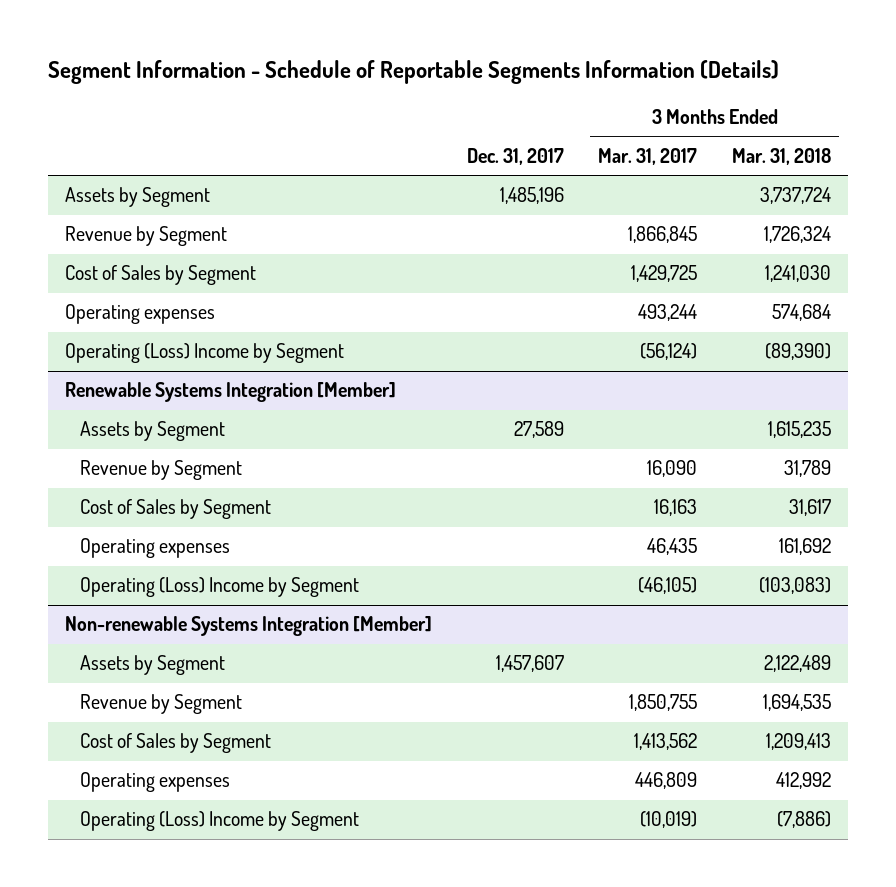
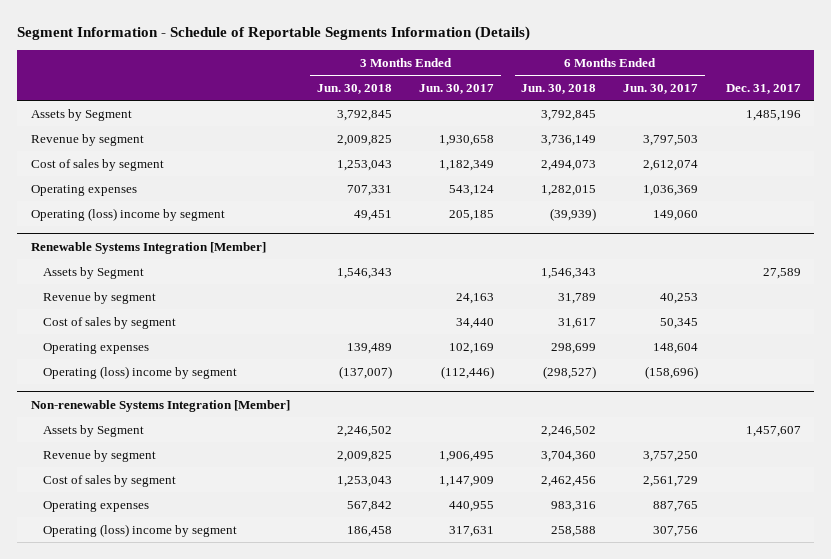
- | Dec. 31, 2017 | 3 Months Ended Mar. 31, 2017 | 3 Months Ended Mar. 31, 2018
+ | 3 Months Ended Jun. 30, 2018 | 3 Months Ended Jun. 30, 2017 | 6 Months Ended Jun. 30, 2018 | 6 Months Ended Jun. 30, 2017 | Dec. 31, 2017
- Revenue by Segment | | 1,866,845 | 1,726,324
- Cost of Sales by Segment | | 1,429,725 | 1,241,030
+ Revenue by segment | 2,009,825 | 1,930,658 | 3,736,149 | 3,797,503 |
+ Cost of sales by segment | 1,253,043 | 1,182,349 | 2,494,073 | 2,612,074 |
- Operating (Loss) Income by Segment | | (56,124) | (89,390)
+ Operating (loss) income by segment | 49,451 | 205,185 | (39,939) | 149,060 |
@ Renewable Systems Integration [Member]
- Revenue by Segment | | 16,090 | 31,789
- Cost of Sales by Segment | | 16,163 | 31,617
+ Revenue by segment | | 24,163 | 31,789 | 40,253 |
+ Cost of sales by segment | | 34,440 | 31,617 | 50,345 |
- Operating (Loss) Income by Segment | | (46,105) | (103,083)
+ Operating (loss) income by segment | (137,007) | (112,446) | (298,527) | (158,696) |
@ Non-renewable Systems Integration [Member]
- Revenue by Segment | | 1,850,755 | 1,694,535
- Cost of Sales by Segment | | 1,413,562 | 1,209,413
+ Revenue by segment | 2,009,825 | 1,906,495 | 3,704,360 | 3,757,250 |
+ Cost of sales by segment | 1,253,043 | 1,147,909 | 2,462,456 | 2,561,729 |
- Operating (Loss) Income by Segment | | (10,019) | (7,886)
+ Operating (loss) income by segment | 186,458 | 317,631 | 258,588 | 307,756 |

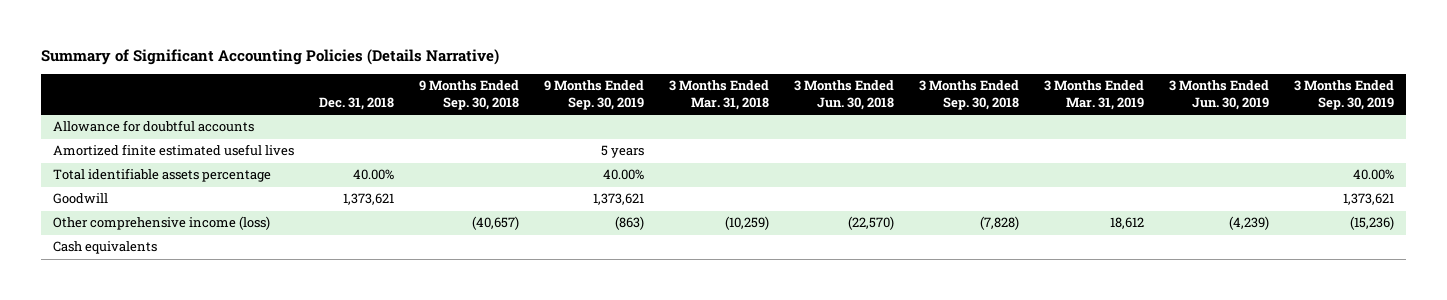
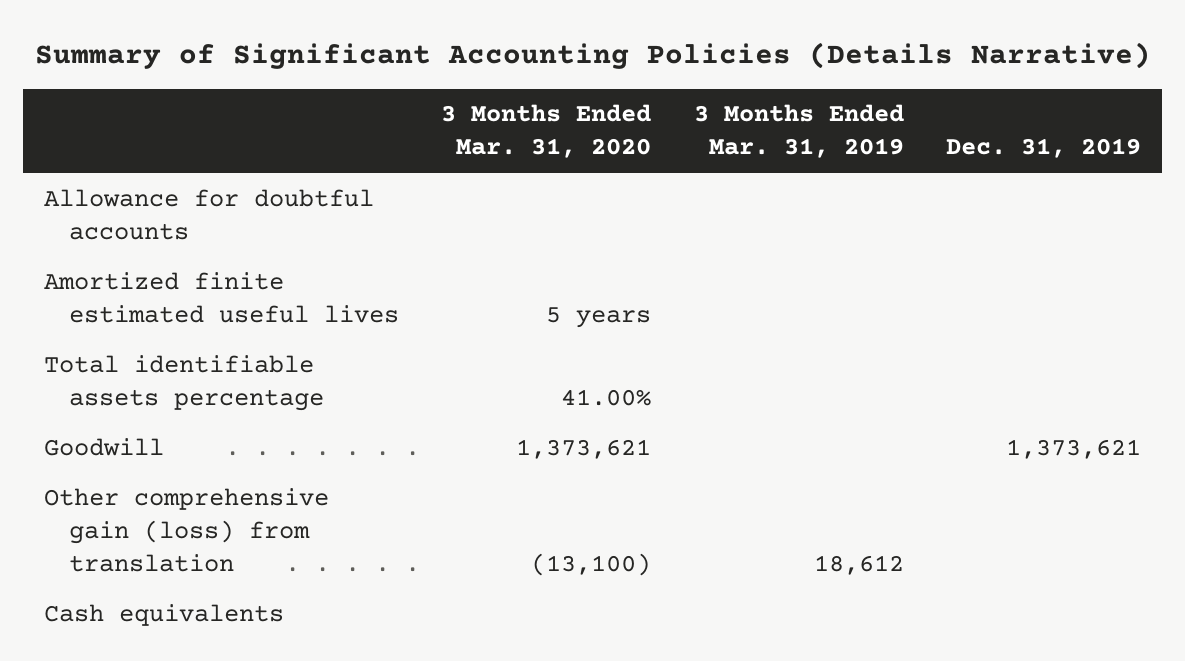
- | Dec. 31, 2018 | 9 Months Ended Sep. 30, 2018 | 9 Months Ended Sep. 30, 2019 | 3 Months Ended Mar. 31, 2018 | 3 Months Ended Jun. 30, 2018 | 3 Months Ended Sep. 30, 2018 | 3 Months Ended Mar. 31, 2019 | 3 Months Ended Jun. 30, 2019 | 3 Months Ended Sep. 30, 2019
+ | 3 Months Ended Mar. 31, 2020 | 3 Months Ended Mar. 31, 2019 | Dec. 31, 2019
- Other comprehensive income (loss) | | (40,657) | (863) | (10,259) | (22,570) | (7,828) | 18,612 | (4,239) | (15,236)
+ Other comprehensive gain (loss) from translation | (13,100) | 18,612 |

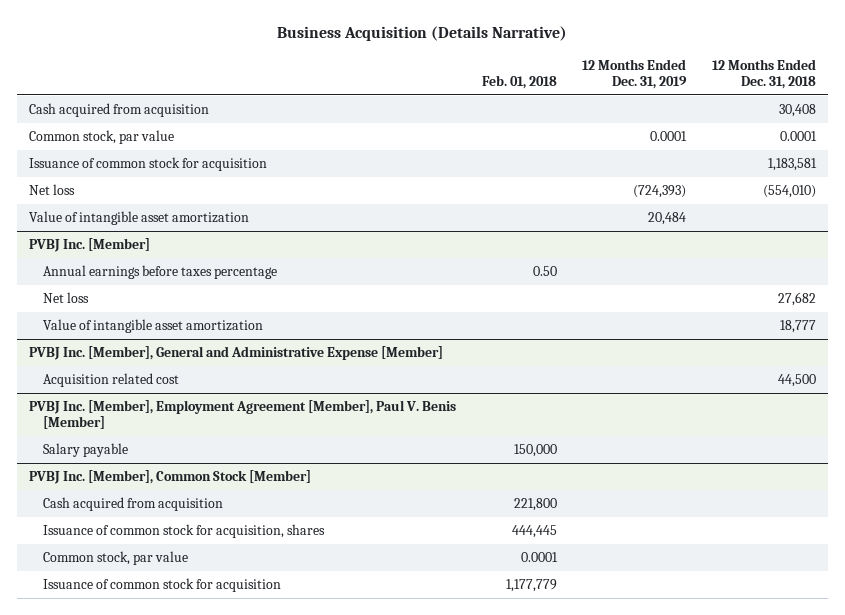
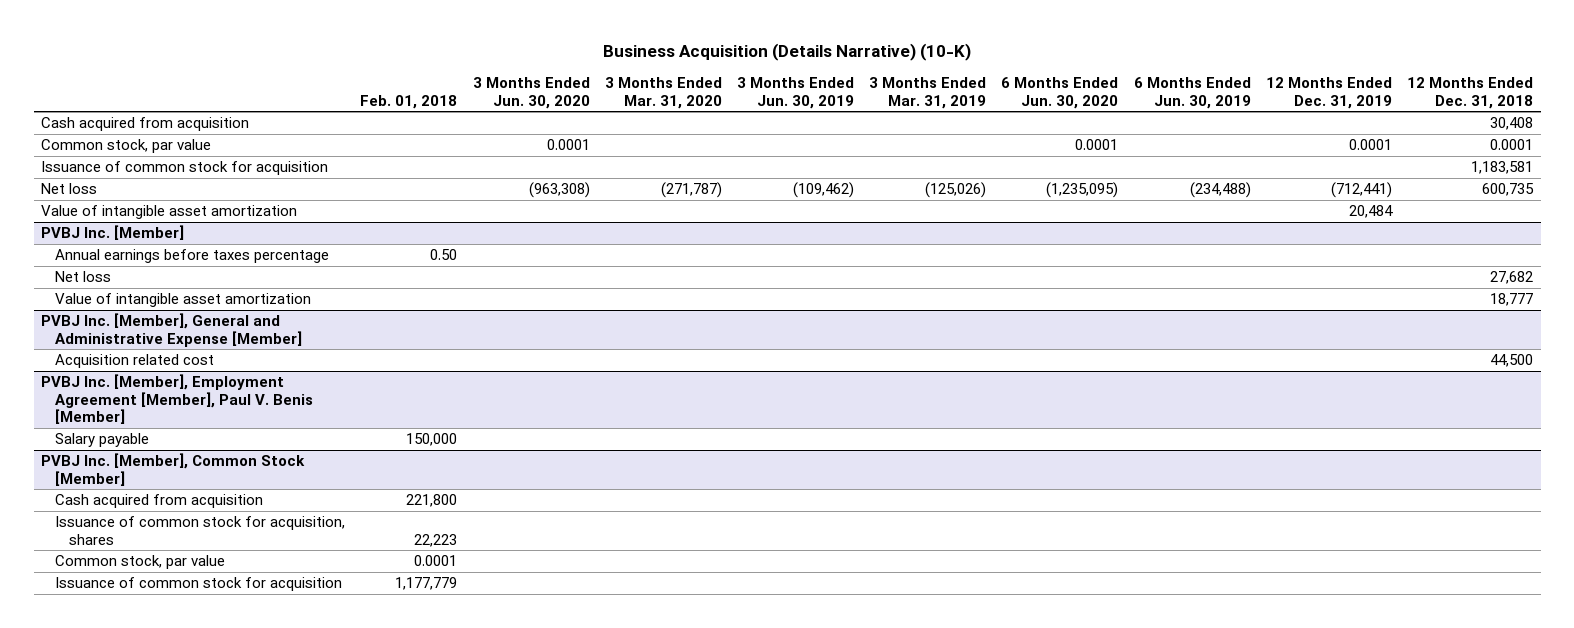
- Business Acquisition (Details Narrative)
+ Business Acquisition (Details Narrative) (10-K)
- | Feb. 01, 2018 | 12 Months Ended Dec. 31, 2019 | 12 Months Ended Dec. 31, 2018
+ | Feb. 01, 2018 | 3 Months Ended Jun. 30, 2020 | 3 Months Ended Mar. 31, 2020 | 3 Months Ended Jun. 30, 2019 | 3 Months Ended Mar. 31, 2019 | 6 Months Ended Jun. 30, 2020 | 6 Months Ended Jun. 30, 2019 | 12 Months Ended Dec. 31, 2019 | 12 Months Ended Dec. 31, 2018
- Net loss | | (724,393) | (554,010)
+ Net loss | | (963,308) | (271,787) | (109,462) | (125,026) | (1,235,095) | (234,488) | (712,441) | 600,735
@ PVBJ Inc. [Member], Common Stock [Member]
- Issuance of common stock for acquisition, shares | 444,445 | |
+ Issuance of common stock for acquisition, shares | 22,223 | | | | | | | |

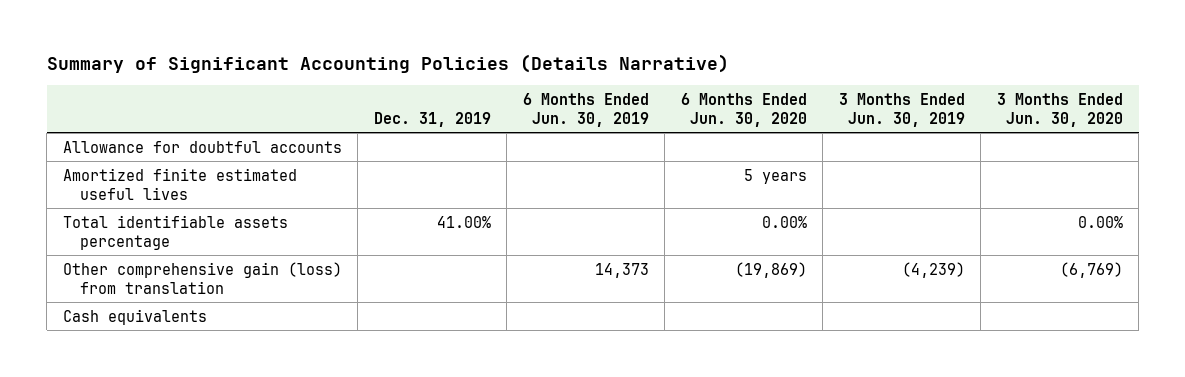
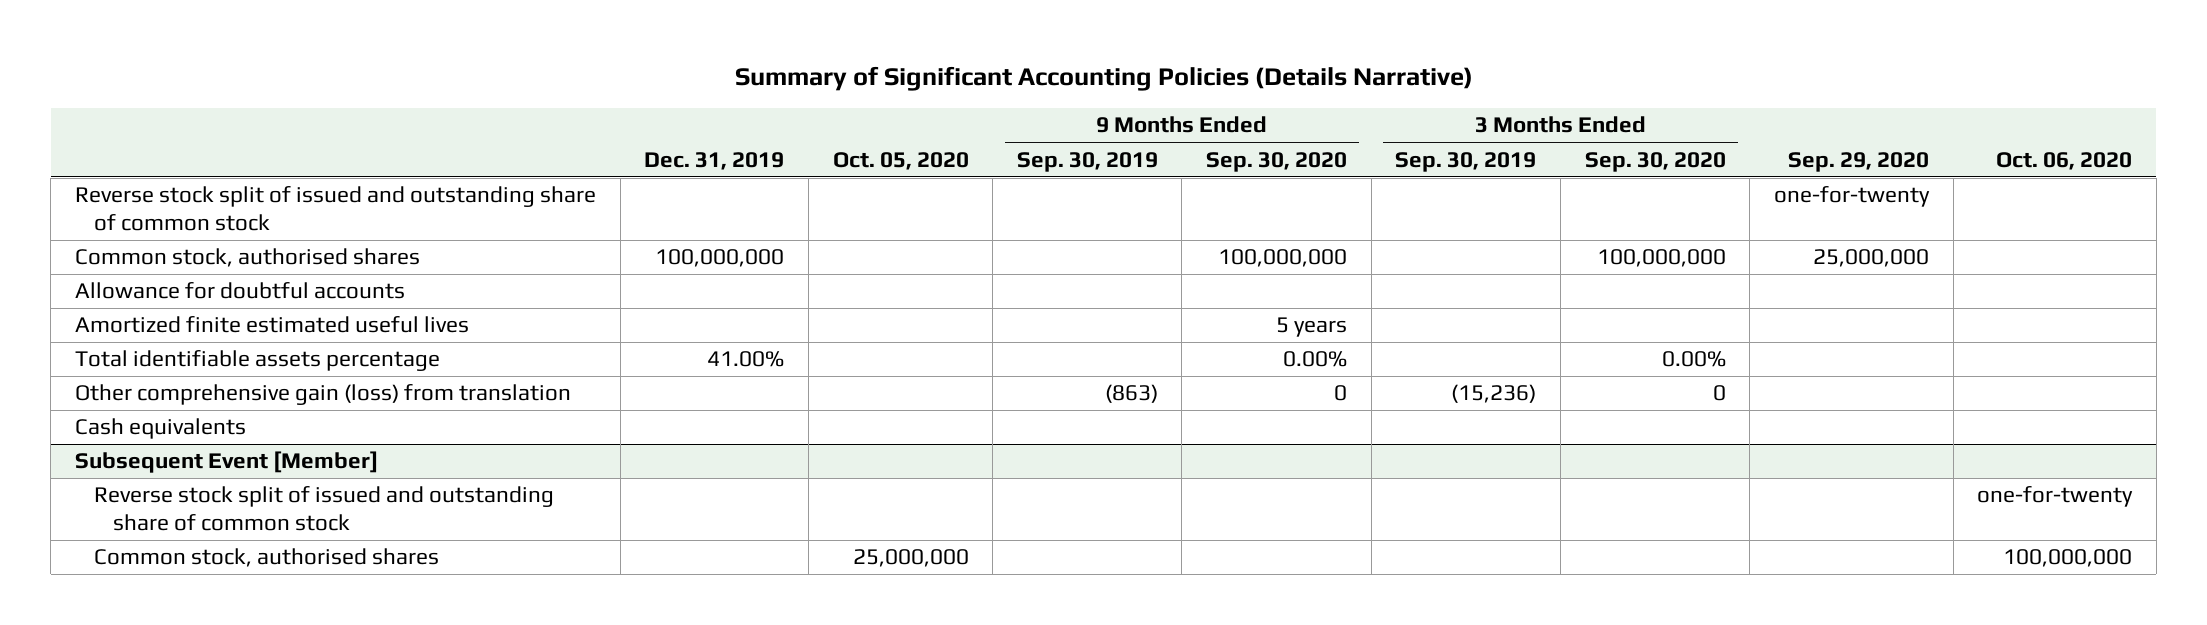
- | Dec. 31, 2019 | 6 Months Ended Jun. 30, 2019 | 6 Months Ended Jun. 30, 2020 | 3 Months Ended Jun. 30, 2019 | 3 Months Ended Jun. 30, 2020
+ | Dec. 31, 2019 | Oct. 05, 2020 | 9 Months Ended Sep. 30, 2019 | 9 Months Ended Sep. 30, 2020 | 3 Months Ended Sep. 30, 2019 | 3 Months Ended Sep. 30, 2020 | Sep. 29, 2020 | Oct. 06, 2020
+ Reverse stock split of issued and outstanding share of common stock | | | | | | | one-for-twenty |
+ Common stock, authorised shares | 100,000,000 | | | 100,000,000 | | 100,000,000 | 25,000,000 |
+ Subsequent Event [Member]
+ Reverse stock split of issued and outstanding share of common stock | | | | | | | | one-for-twenty
+ Common stock, authorised shares | | 25,000,000 | | | | | | 100,000,000

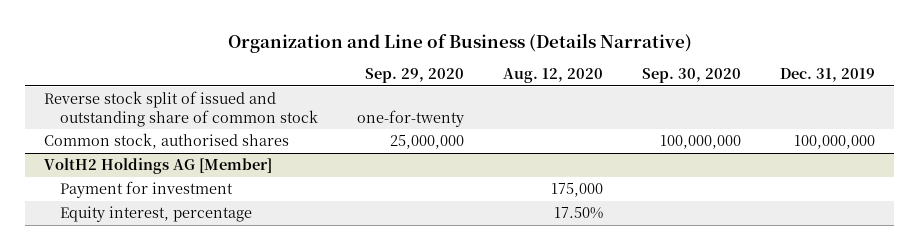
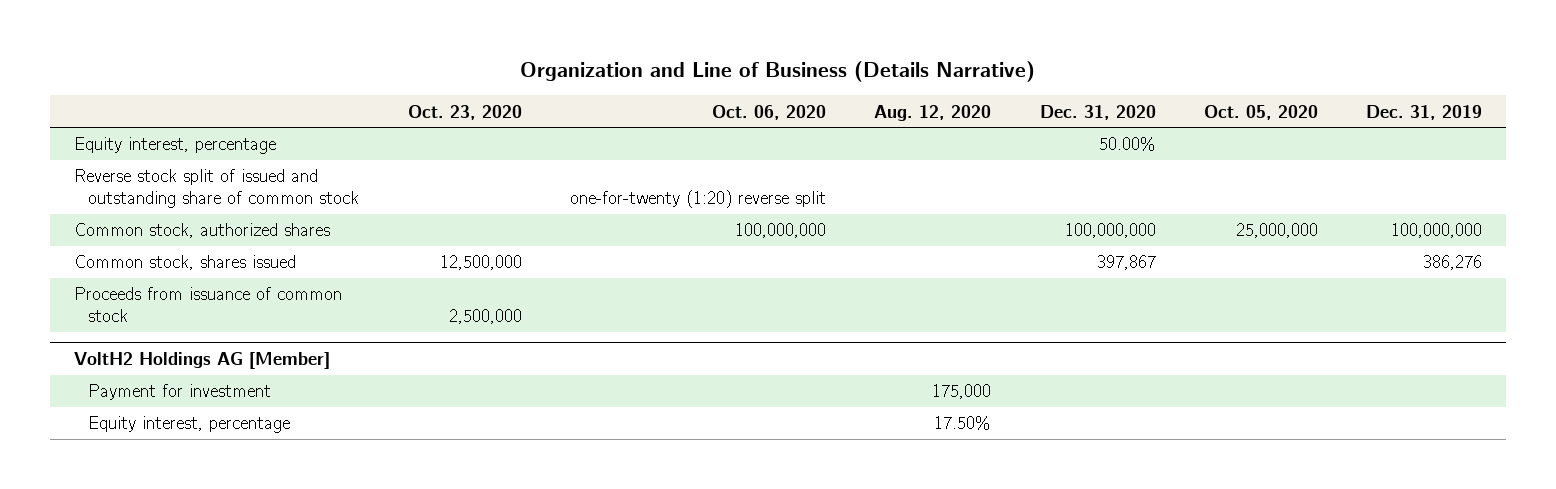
- | Sep. 29, 2020 | Aug. 12, 2020 | Sep. 30, 2020 | Dec. 31, 2019
+ | Oct. 23, 2020 | Oct. 06, 2020 | Aug. 12, 2020 | Dec. 31, 2020 | Oct. 05, 2020 | Dec. 31, 2019
+ Equity interest, percentage | | | | 50.00% | |
- Common stock, authorised shares | 25,000,000 | | 100,000,000 | 100,000,000
+ Common stock, authorized shares | | 100,000,000 | | 100,000,000 | 25,000,000 | 100,000,000
+ Common stock, shares issued | 12,500,000 | | | 397,867 | | 386,276
+ Proceeds from issuance of common stock | 2,500,000 | | | | |

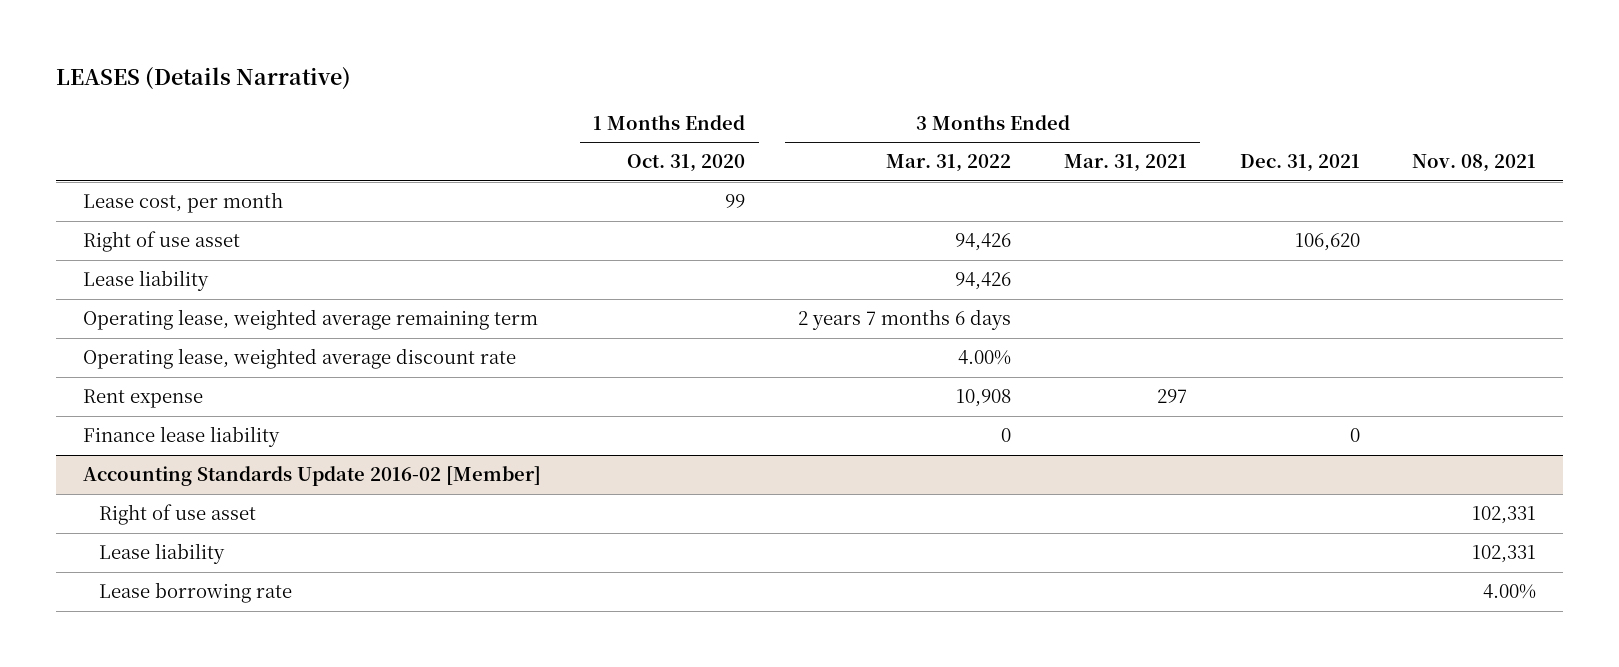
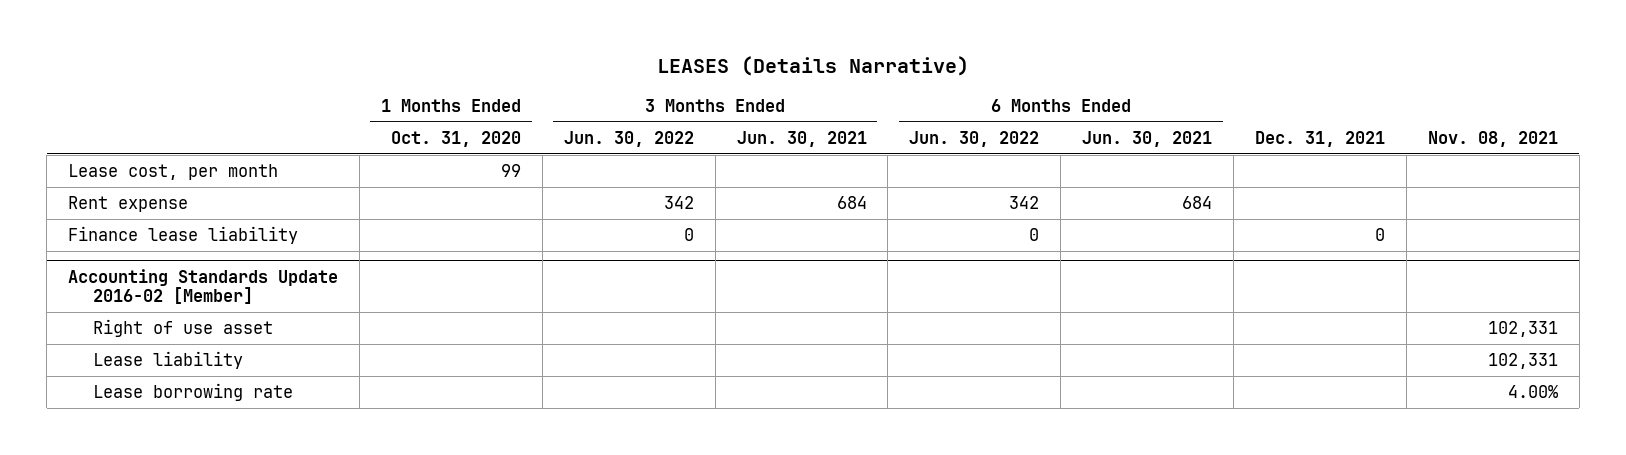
- | 1 Months Ended Oct. 31, 2020 | 3 Months Ended Mar. 31, 2022 | 3 Months Ended Mar. 31, 2021 | Dec. 31, 2021 | Nov. 08, 2021
+ | 1 Months Ended Oct. 31, 2020 | 3 Months Ended Jun. 30, 2022 | 3 Months Ended Jun. 30, 2021 | 6 Months Ended Jun. 30, 2022 | 6 Months Ended Jun. 30, 2021 | Dec. 31, 2021 | Nov. 08, 2021
- Right of use asset | | 94,426 | | 106,620 |
- Lease liability | | 94,426 | | |
- Operating lease, weighted average remaining term | | 2 years 7 months 6 days | | |
- Operating lease, weighted average discount rate | | 4.00% | | |

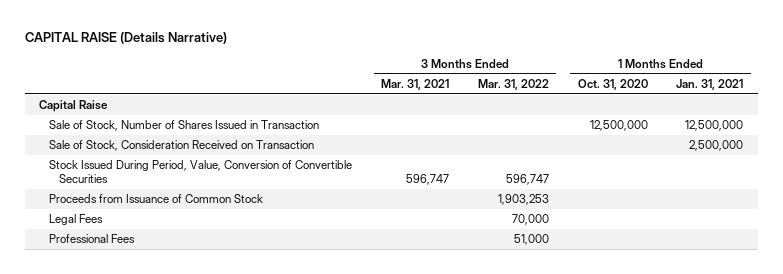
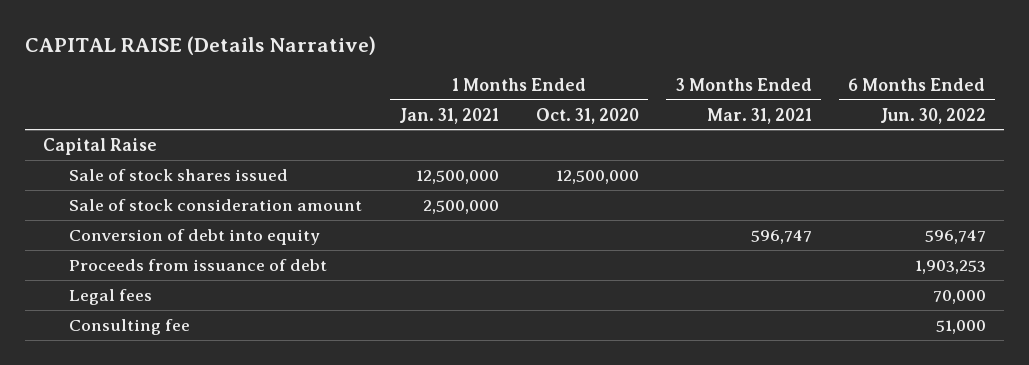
- | 3 Months Ended Mar. 31, 2021 | 3 Months Ended Mar. 31, 2022 | 1 Months Ended Oct. 31, 2020 | 1 Months Ended Jan. 31, 2021
+ | 1 Months Ended Jan. 31, 2021 | 1 Months Ended Oct. 31, 2020 | 3 Months Ended Mar. 31, 2021 | 6 Months Ended Jun. 30, 2022
- Sale of Stock, Number of Shares Issued in Transaction | | | 12,500,000 | 12,500,000
- Sale of Stock, Consideration Received on Transaction | | | | 2,500,000
- Stock Issued During Period, Value, Conversion of Convertible Securities | 596,747 | 596,747 | |
- Proceeds from Issuance of Common Stock | | 1,903,253 | |
- Legal Fees | | 70,000 | |
- Professional Fees | | 51,000 | |
+ Sale of stock shares issued | 12,500,000 | 12,500,000 | |
+ Sale of stock consideration amount | 2,500,000 | | |
+ Conversion of debt into equity | | | 596,747 | 596,747
+ Proceeds from issuance of debt | | | | 1,903,253
+ Legal fees | | | | 70,000
+ Consulting fee | | | | 51,000

